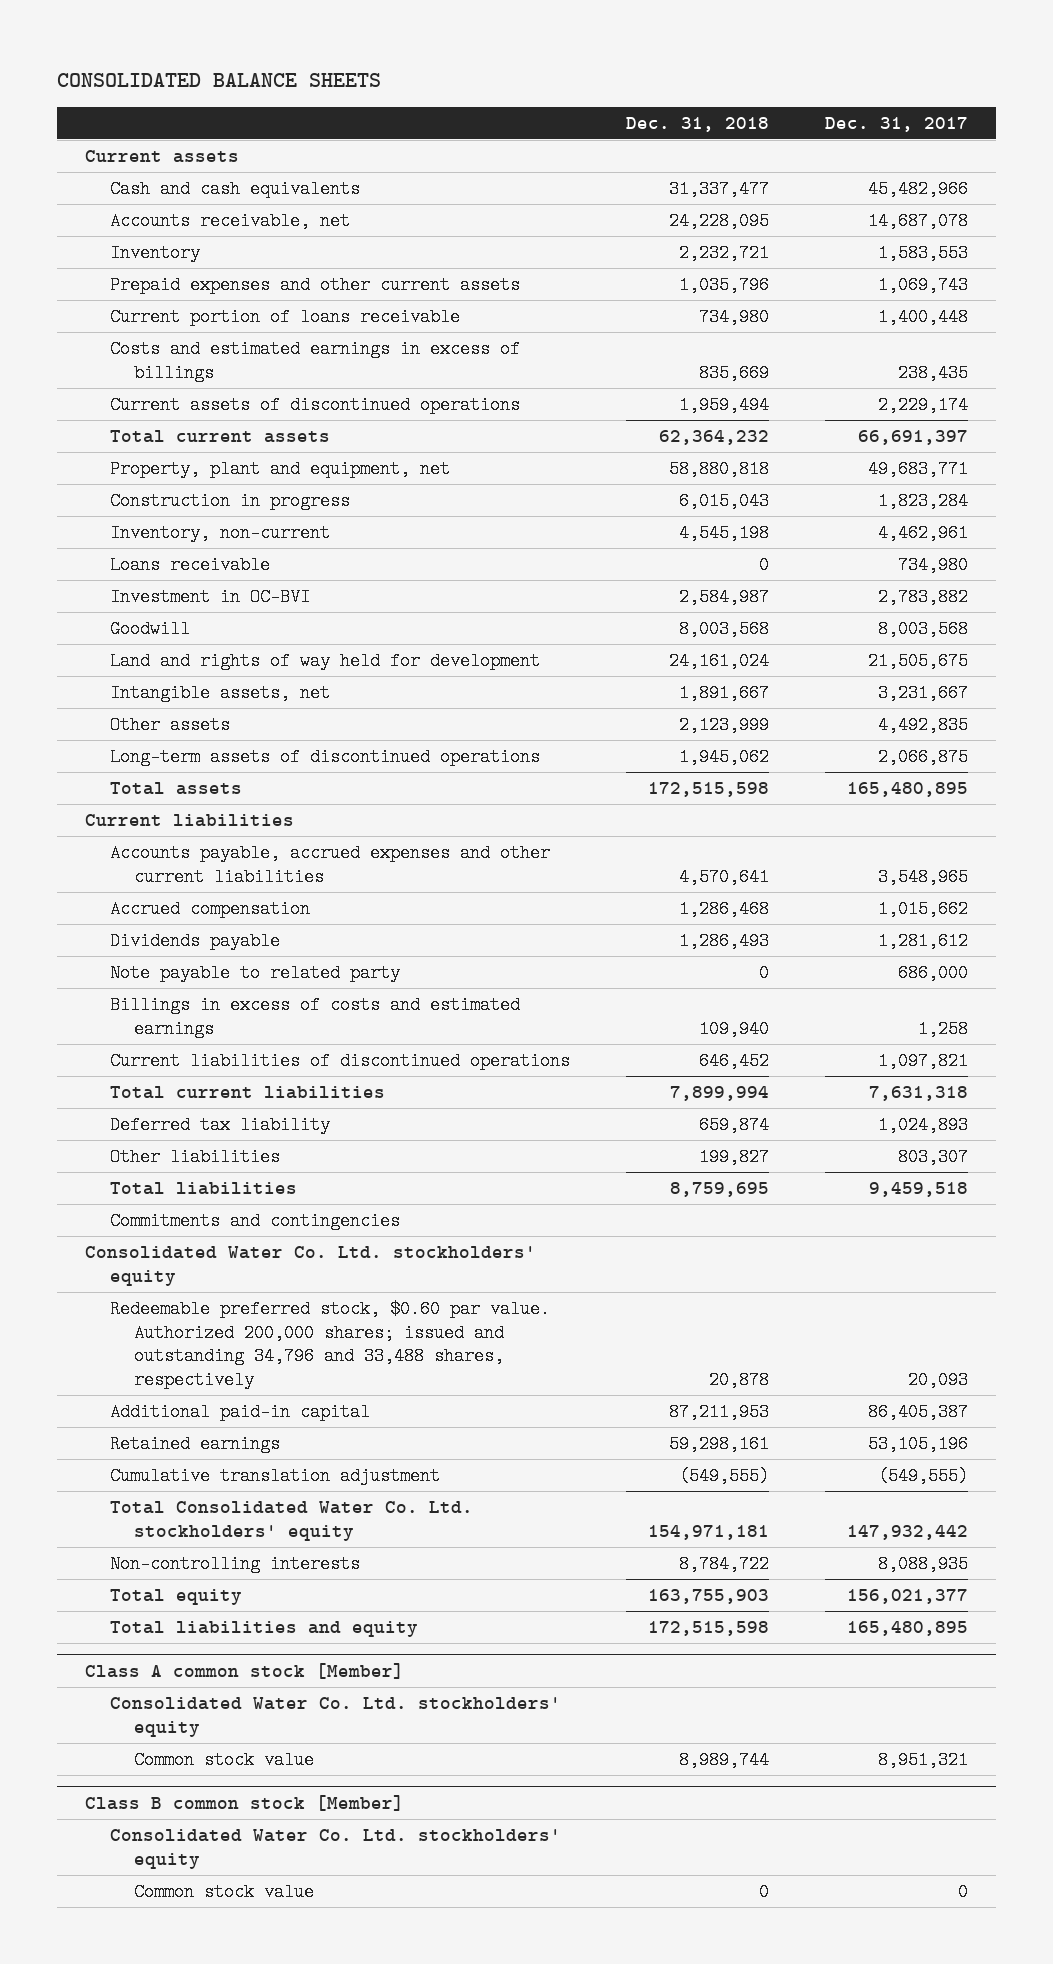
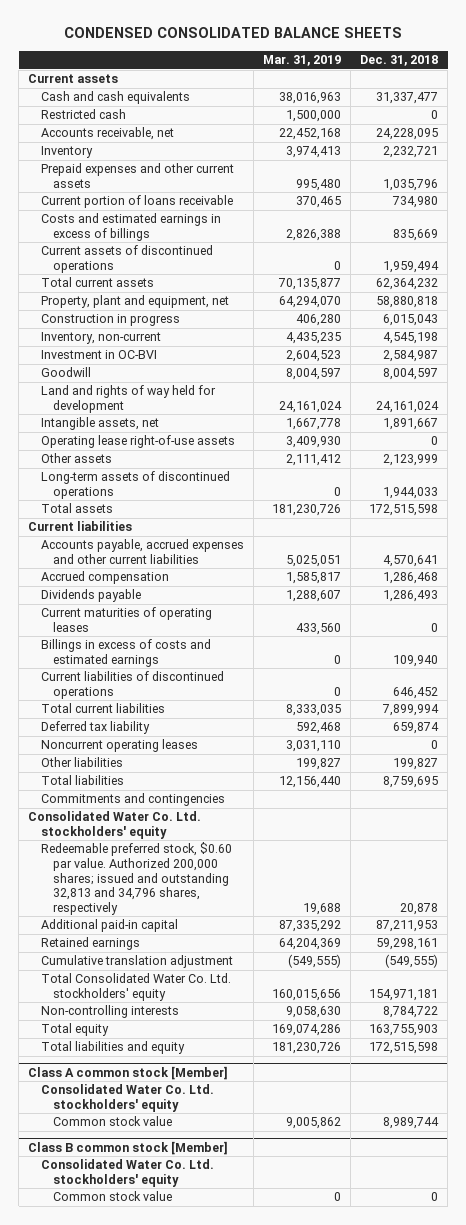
- CONSOLIDATED BALANCE SHEETS
+ CONDENSED CONSOLIDATED BALANCE SHEETS
- | Dec. 31, 2018 | Dec. 31, 2017
+ | Mar. 31, 2019 | Dec. 31, 2018
+ Restricted cash | 1,500,000 | 0
- Loans receivable | 0 | 734,980
- Goodwill | 8,003,568 | 8,003,568
+ Goodwill | 8,004,597 | 8,004,597
+ Operating lease right-of-use assets | 3,409,930 | 0
- Long-term assets of discontinued operations | 1,945,062 | 2,066,875
+ Long-term assets of discontinued operations | 0 | 1,944,033
- Note payable to related party | 0 | 686,000
+ Current maturities of operating leases | 433,560 | 0
+ Noncurrent operating leases | 3,031,110 | 0
- Redeemable preferred stock, $0.60 par value. Authorized 200,000 shares; issued and outstanding 34,796 and 33,488 shares, respectively | 20,878 | 20,093
+ Redeemable preferred stock, $0.60 par value. Authorized 200,000 shares; issued and outstanding 32,813 and 34,796 shares, respectively | 19,688 | 20,878

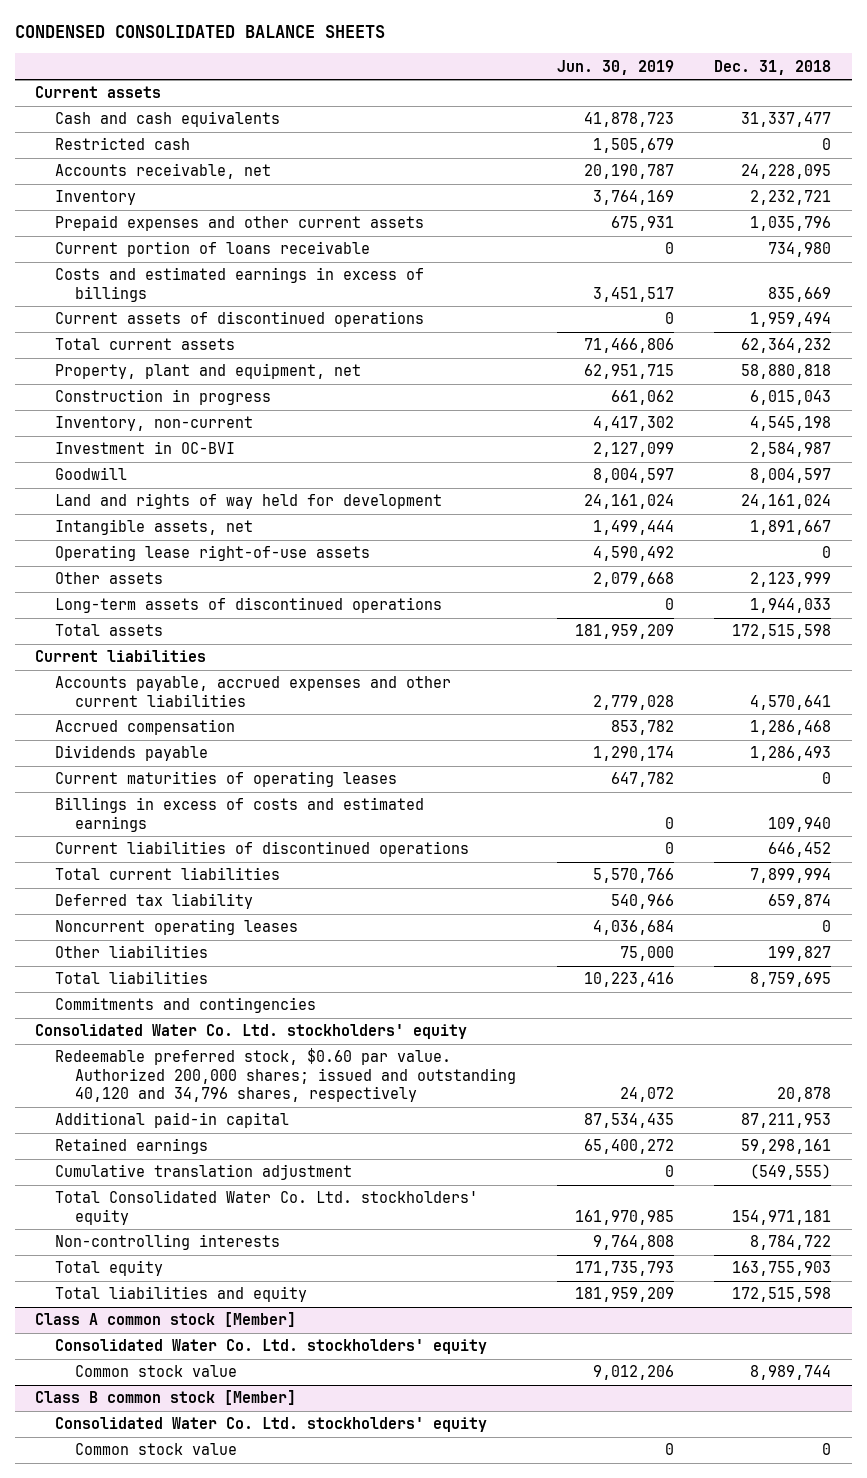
- | Mar. 31, 2019 | Dec. 31, 2018
+ | Jun. 30, 2019 | Dec. 31, 2018
- Redeemable preferred stock, $0.60 par value. Authorized 200,000 shares; issued and outstanding 32,813 and 34,796 shares, respectively | 19,688 | 20,878
+ Redeemable preferred stock, $0.60 par value. Authorized 200,000 shares; issued and outstanding 40,120 and 34,796 shares, respectively | 24,072 | 20,878

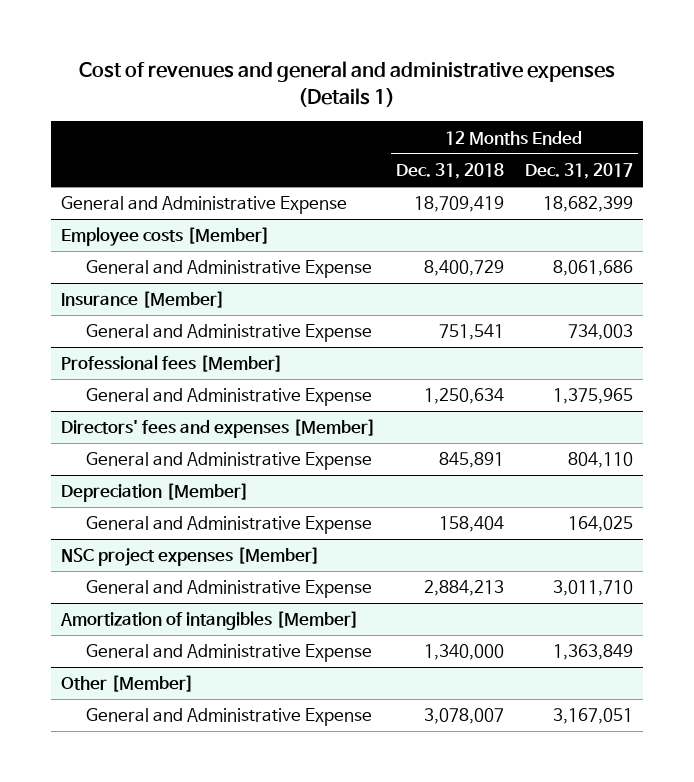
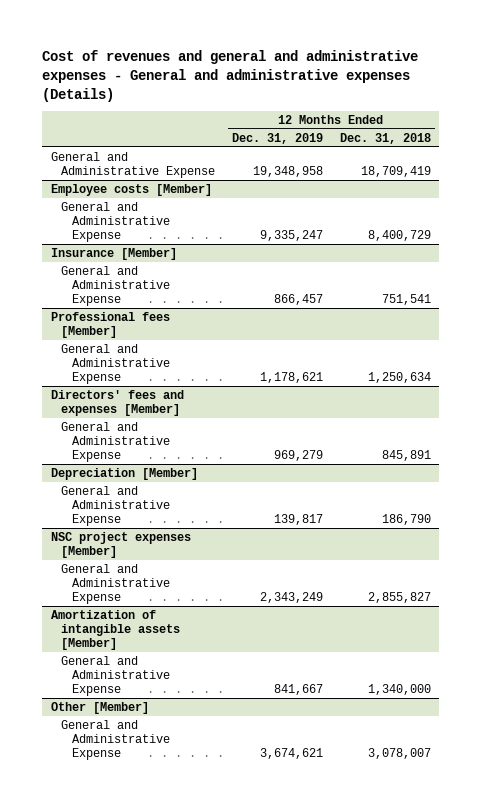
- Cost of revenues and general and administrative expenses (Details 1)
+ Cost of revenues and general and administrative expenses - General and administrative expenses (Details)
- | 12 Months Ended Dec. 31, 2018 | 12 Months Ended Dec. 31, 2017
+ | 12 Months Ended Dec. 31, 2019 | 12 Months Ended Dec. 31, 2018
@ Depreciation [Member]
- General and Administrative Expense | 158,404 | 164,025
+ General and Administrative Expense | 139,817 | 186,790
@ NSC project expenses [Member]
- General and Administrative Expense | 2,884,213 | 3,011,710
- Amortization of intangibles [Member]
@ NSC project expenses [Member]
+ General and Administrative Expense | 2,343,249 | 2,855,827
+ Amortization of intangible assets [Member]

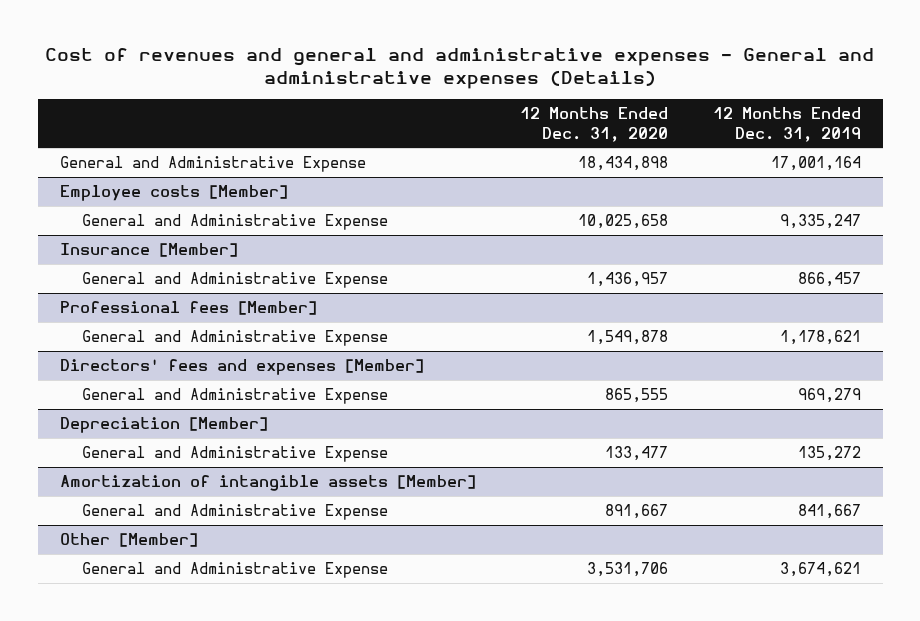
- | 12 Months Ended Dec. 31, 2019 | 12 Months Ended Dec. 31, 2018
+ | 12 Months Ended Dec. 31, 2020 | 12 Months Ended Dec. 31, 2019
- General and Administrative Expense | 19,348,958 | 18,709,419
+ General and Administrative Expense | 18,434,898 | 17,001,164
@ Depreciation [Member]
- General and Administrative Expense | 139,817 | 186,790
- NSC project expenses [Member]
- General and Administrative Expense | 2,343,249 | 2,855,827
@ Depreciation [Member]
+ General and Administrative Expense | 133,477 | 135,272

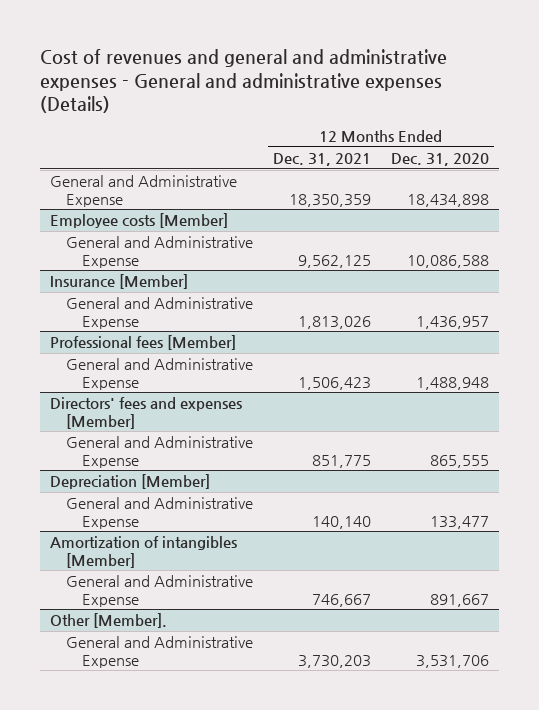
- | 12 Months Ended Dec. 31, 2020 | 12 Months Ended Dec. 31, 2019
+ | 12 Months Ended Dec. 31, 2021 | 12 Months Ended Dec. 31, 2020
@ Employee costs [Member]
- General and Administrative Expense | 10,025,658 | 9,335,247
+ General and Administrative Expense | 9,562,125 | 10,086,588
@ Professional fees [Member]
- General and Administrative Expense | 1,549,878 | 1,178,621
+ General and Administrative Expense | 1,506,423 | 1,488,948
- Amortization of intangible assets [Member]
+ Amortization of intangibles [Member]
- Other [Member]
+ Other [Member].

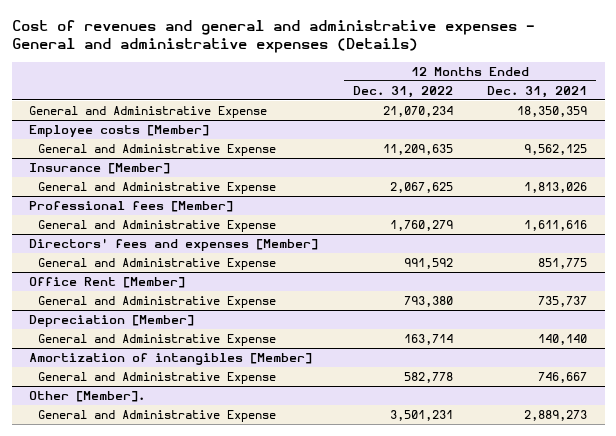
- | 12 Months Ended Dec. 31, 2021 | 12 Months Ended Dec. 31, 2020
+ | 12 Months Ended Dec. 31, 2022 | 12 Months Ended Dec. 31, 2021
@ Professional fees [Member]
- General and Administrative Expense | 1,506,423 | 1,488,948
+ General and Administrative Expense | 1,760,279 | 1,611,616
+ Office Rent [Member]
+ General and Administrative Expense | 793,380 | 735,737
@ Other [Member].
- General and Administrative Expense | 3,730,203 | 3,531,706
+ General and Administrative Expense | 3,501,231 | 2,889,273

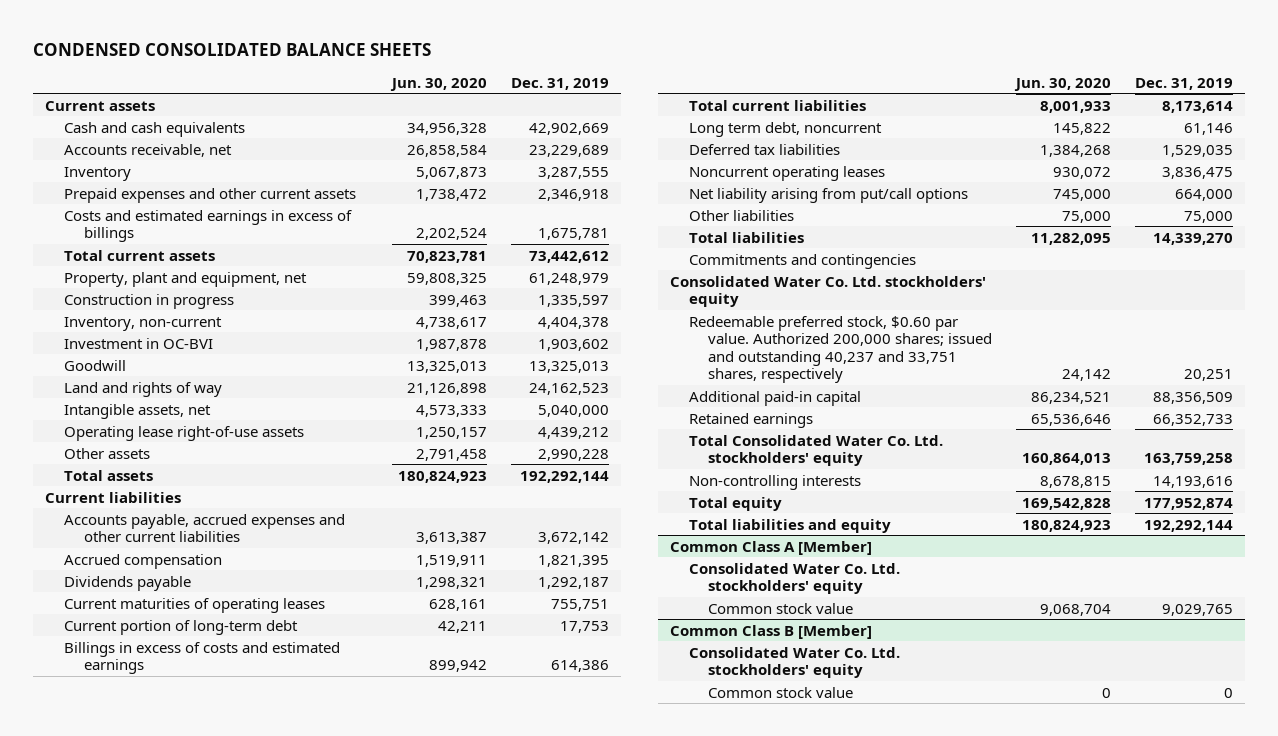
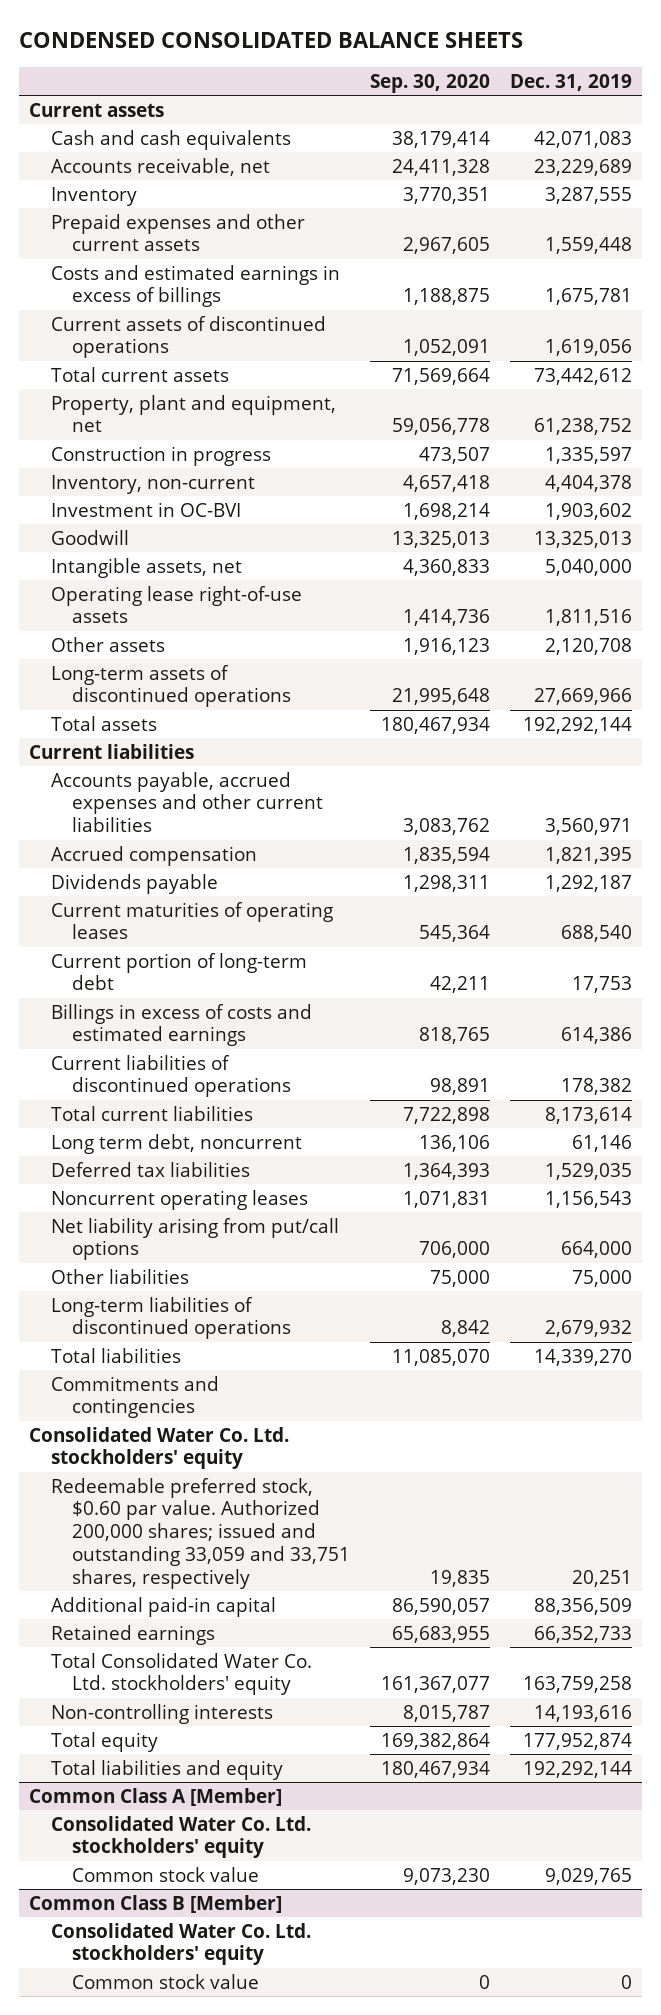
- | Jun. 30, 2020 | Dec. 31, 2019
+ | Sep. 30, 2020 | Dec. 31, 2019
- Cash and cash equivalents | 34,956,328 | 42,902,669
+ Cash and cash equivalents | 38,179,414 | 42,071,083
- Prepaid expenses and other current assets | 1,738,472 | 2,346,918
+ Prepaid expenses and other current assets | 2,967,605 | 1,559,448
+ Current assets of discontinued operations | 1,052,091 | 1,619,056
- Property, plant and equipment, net | 59,808,325 | 61,248,979
+ Property, plant and equipment, net | 59,056,778 | 61,238,752
- Land and rights of way | 21,126,898 | 24,162,523
- Operating lease right-of-use assets | 1,250,157 | 4,439,212
- Other assets | 2,791,458 | 2,990,228
+ Operating lease right-of-use assets | 1,414,736 | 1,811,516
+ Other assets | 1,916,123 | 2,120,708
+ Long-term assets of discontinued operations | 21,995,648 | 27,669,966
- Accounts payable, accrued expenses and other current liabilities | 3,613,387 | 3,672,142
+ Accounts payable, accrued expenses and other current liabilities | 3,083,762 | 3,560,971
- Current maturities of operating leases | 628,161 | 755,751
+ Current maturities of operating leases | 545,364 | 688,540
+ Current liabilities of discontinued operations | 98,891 | 178,382
- Noncurrent operating leases | 930,072 | 3,836,475
+ Noncurrent operating leases | 1,071,831 | 1,156,543
+ Long-term liabilities of discontinued operations | 8,842 | 2,679,932
- Redeemable preferred stock, $0.60 par value. Authorized 200,000 shares; issued and outstanding 40,237 and 33,751 shares, respectively | 24,142 | 20,251
+ Redeemable preferred stock, $0.60 par value. Authorized 200,000 shares; issued and outstanding 33,059 and 33,751 shares, respectively | 19,835 | 20,251

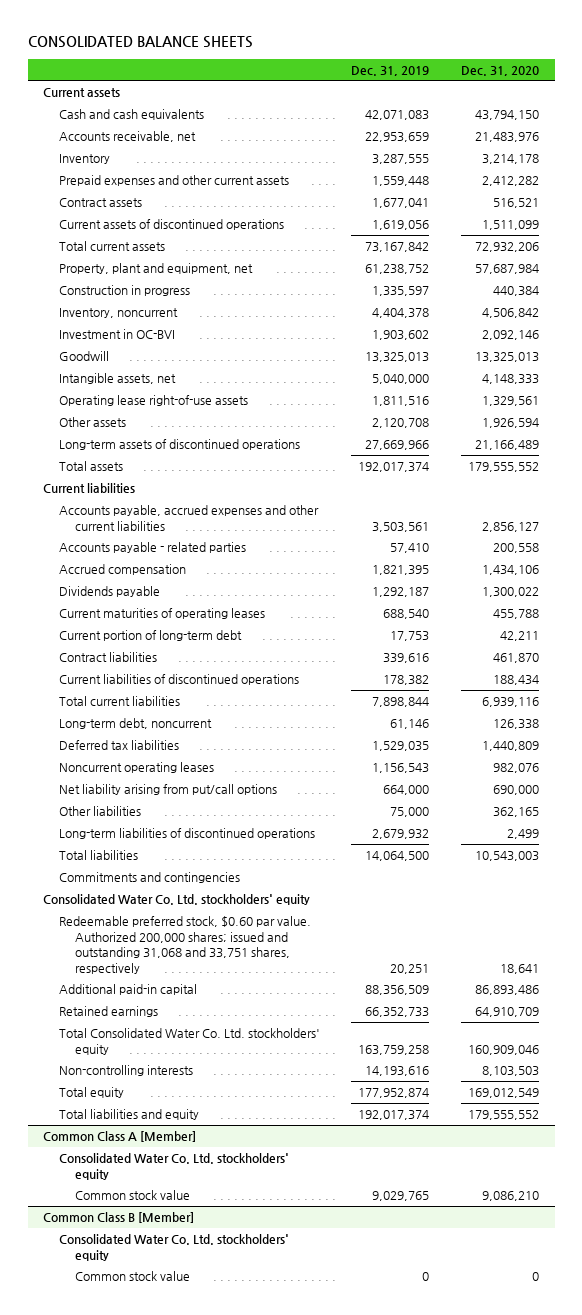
- CONDENSED CONSOLIDATED BALANCE SHEETS
+ CONSOLIDATED BALANCE SHEETS
- | Sep. 30, 2020 | Dec. 31, 2019
+ | Dec. 31, 2019 | Dec. 31, 2020
- Accounts receivable, net | 24,411,328 | 23,229,689
+ Accounts receivable, net | 22,953,659 | 21,483,976
- Costs and estimated earnings in excess of billings | 1,188,875 | 1,675,781
+ Contract assets | 1,677,041 | 516,521
- Total current assets | 71,569,664 | 73,442,612
+ Total current assets | 73,167,842 | 72,932,206
- Inventory, non-current | 4,657,418 | 4,404,378
+ Inventory, noncurrent | 4,404,378 | 4,506,842
- Total assets | 180,467,934 | 192,292,144
+ Total assets | 192,017,374 | 179,555,552
- Accounts payable, accrued expenses and other current liabilities | 3,083,762 | 3,560,971
+ Accounts payable, accrued expenses and other current liabilities | 3,503,561 | 2,856,127
+ Accounts payable - related parties | 57,410 | 200,558
- Billings in excess of costs and estimated earnings | 818,765 | 614,386
+ Contract liabilities | 339,616 | 461,870
- Total current liabilities | 7,722,898 | 8,173,614
- Long term debt, noncurrent | 136,106 | 61,146
+ Total current liabilities | 7,898,844 | 6,939,116
+ Long-term debt, noncurrent | 61,146 | 126,338
- Total liabilities | 11,085,070 | 14,339,270
+ Total liabilities | 14,064,500 | 10,543,003
- Redeemable preferred stock, $0.60 par value. Authorized 200,000 shares; issued and outstanding 33,059 and 33,751 shares, respectively | 19,835 | 20,251
+ Redeemable preferred stock, $0.60 par value. Authorized 200,000 shares; issued and outstanding 31,068 and 33,751 shares, respectively | 20,251 | 18,641
- Total liabilities and equity | 180,467,934 | 192,292,144
+ Total liabilities and equity | 192,017,374 | 179,555,552

